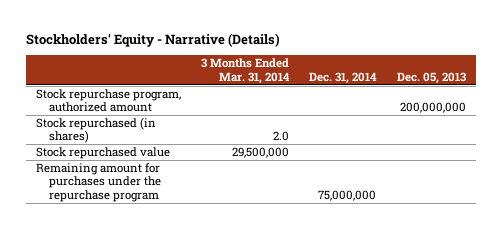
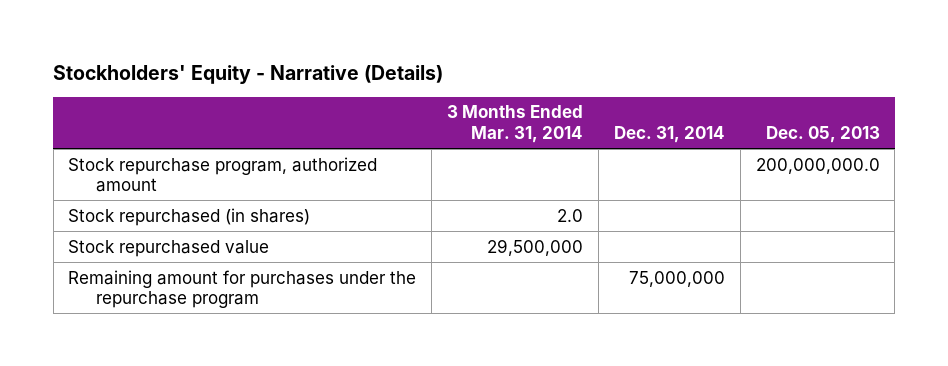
- Stock repurchase program, authorized amount | | | 200,000,000
+ Stock repurchase program, authorized amount | | | 200,000,000.0

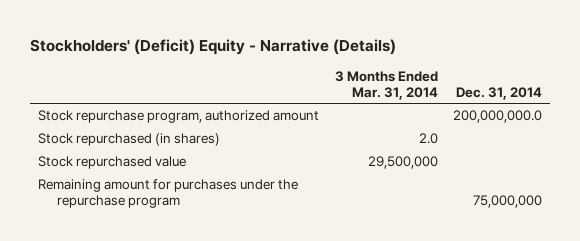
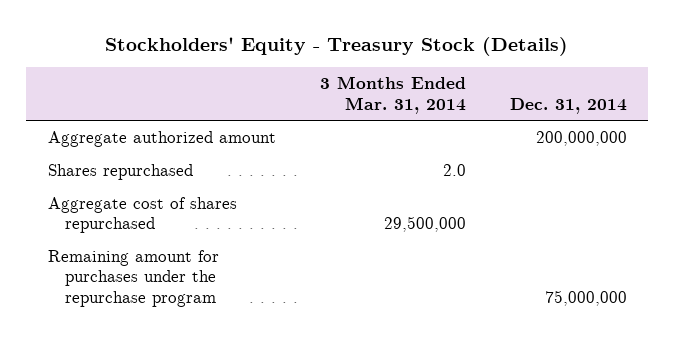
- Stockholders' (Deficit) Equity - Narrative (Details)
+ Stockholders' Equity - Treasury Stock (Details)
- Stock repurchase program, authorized amount | | 200,000,000.0
- Stock repurchased (in shares) | 2.0 |
- Stock repurchased value | 29,500,000 |
+ Aggregate authorized amount | | 200,000,000
+ Shares repurchased | 2.0 |
+ Aggregate cost of shares repurchased | 29,500,000 |

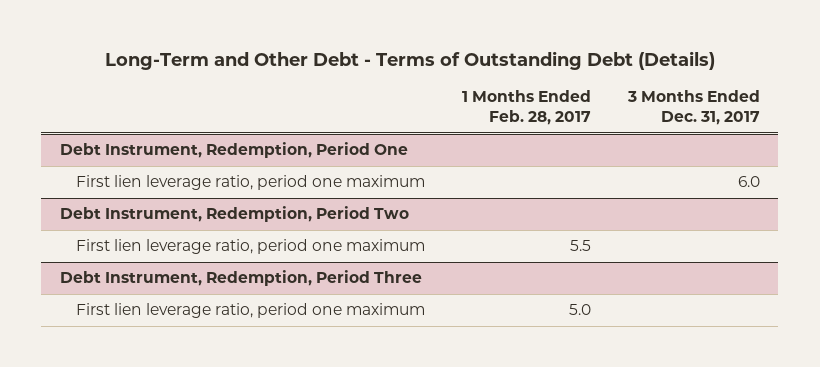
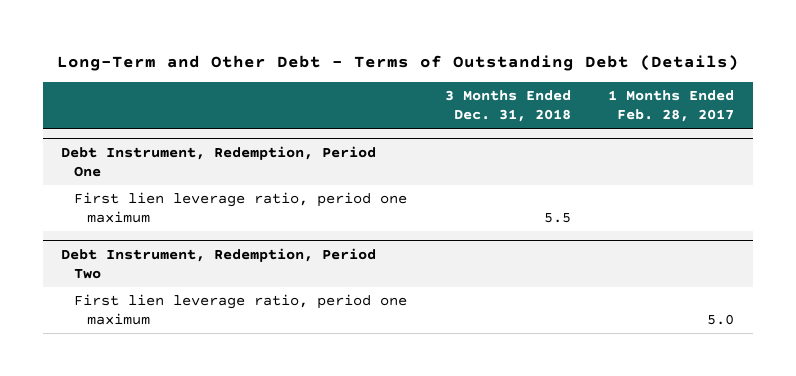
- | 1 Months Ended Feb. 28, 2017 | 3 Months Ended Dec. 31, 2017
+ | 3 Months Ended Dec. 31, 2018 | 1 Months Ended Feb. 28, 2017
@ Debt Instrument, Redemption, Period Two
- First lien leverage ratio, period one maximum | 5.5 |
- Debt Instrument, Redemption, Period Three
- First lien leverage ratio, period one maximum | 5.0 |
@ Debt Instrument, Redemption, Period Two
+ First lien leverage ratio, period one maximum | | 5.0

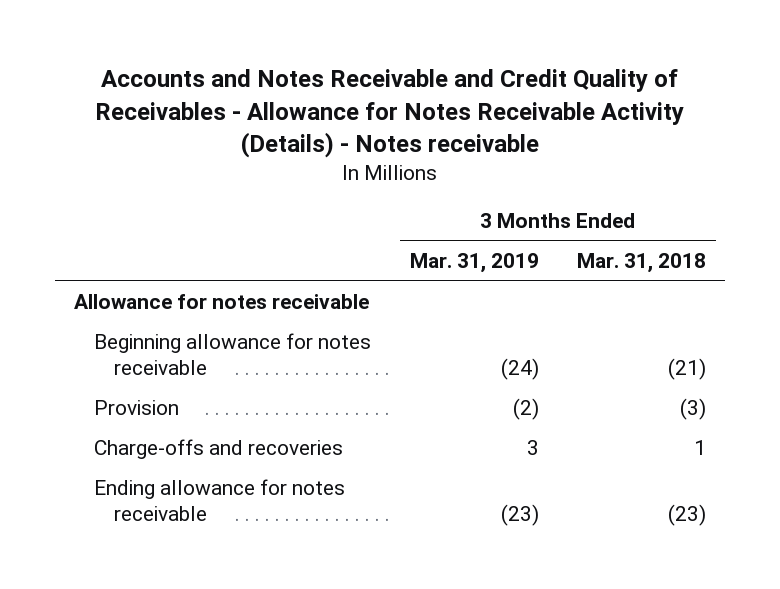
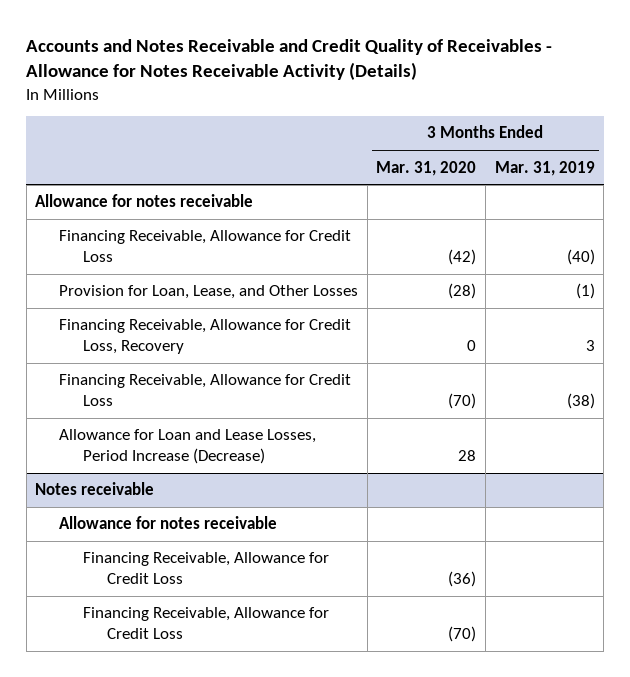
- Accounts and Notes Receivable and Credit Quality of Receivables - Allowance for Notes Receivable Activity (Details) - Notes receivable
+ Accounts and Notes Receivable and Credit Quality of Receivables - Allowance for Notes Receivable Activity (Details)
- | 3 Months Ended Mar. 31, 2019 | 3 Months Ended Mar. 31, 2018
+ | 3 Months Ended Mar. 31, 2020 | 3 Months Ended Mar. 31, 2019
- Beginning allowance for notes receivable | (24) | (21)
- Provision | (2) | (3)
- Charge-offs and recoveries | 3 | 1
- Ending allowance for notes receivable | (23) | (23)
+ Financing Receivable, Allowance for Credit Loss | (42) | (40)
+ Provision for Loan, Lease, and Other Losses | (28) | (1)
+ Financing Receivable, Allowance for Credit Loss, Recovery | 0 | 3
+ Financing Receivable, Allowance for Credit Loss | (70) | (38)
+ Allowance for Loan and Lease Losses, Period Increase (Decrease) | 28 |
+ Notes receivable
+ Allowance for notes receivable
+ Financing Receivable, Allowance for Credit Loss | (36) |
+ Financing Receivable, Allowance for Credit Loss | (70) |

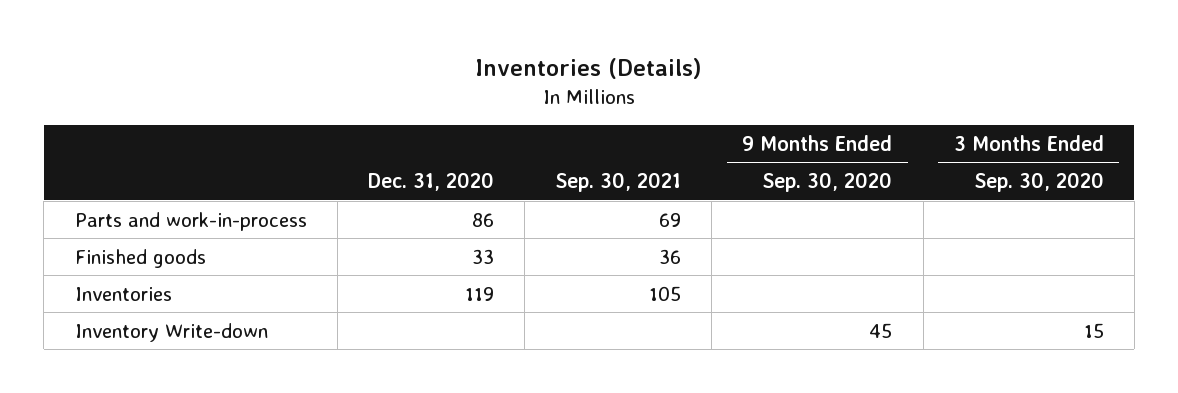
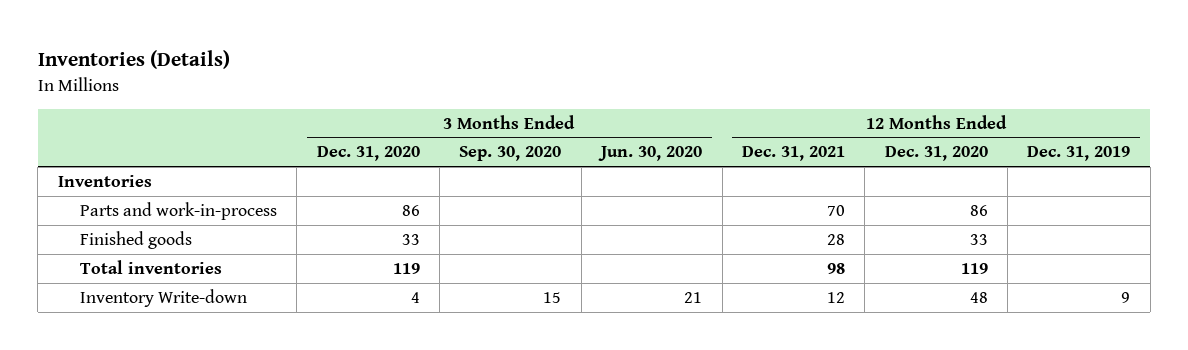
- | Dec. 31, 2020 | Sep. 30, 2021 | 9 Months Ended Sep. 30, 2020 | 3 Months Ended Sep. 30, 2020
+ | 3 Months Ended Dec. 31, 2020 | 3 Months Ended Sep. 30, 2020 | 3 Months Ended Jun. 30, 2020 | 12 Months Ended Dec. 31, 2021 | 12 Months Ended Dec. 31, 2020 | 12 Months Ended Dec. 31, 2019
moved up: Inventories
+ Total inventories | 119 | | | 98 | 119 |

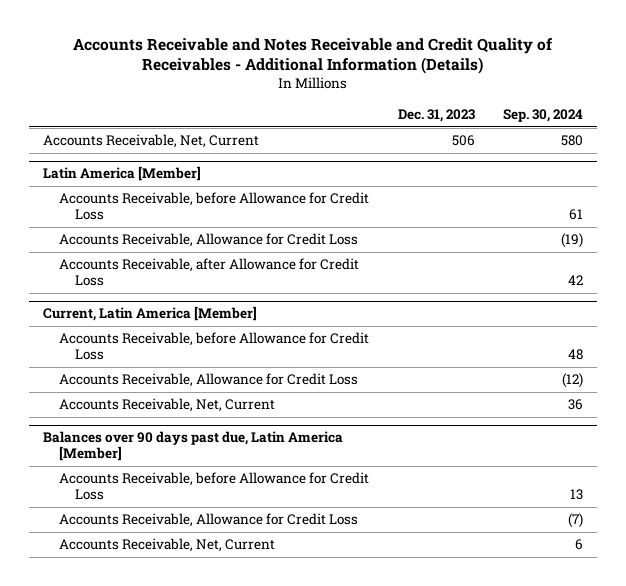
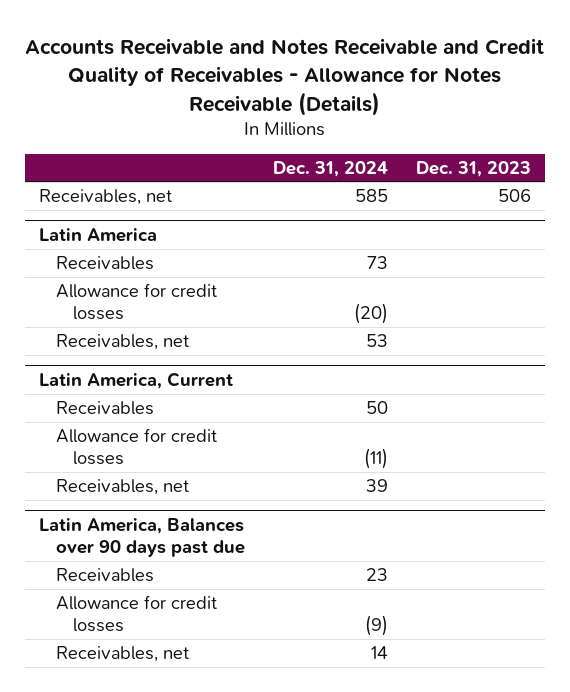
- Accounts Receivable and Notes Receivable and Credit Quality of Receivables - Additional Information (Details)
+ Accounts Receivable and Notes Receivable and Credit Quality of Receivables - Allowance for Notes Receivable (Details)
- | Dec. 31, 2023 | Sep. 30, 2024
+ | Dec. 31, 2024 | Dec. 31, 2023
- Accounts Receivable, Net, Current | 506 | 580
- Latin America [Member]
- Accounts Receivable, before Allowance for Credit Loss | | 61
- Accounts Receivable, Allowance for Credit Loss | | (19)
- Accounts Receivable, after Allowance for Credit Loss | | 42
- Current, Latin America [Member]
- Accounts Receivable, before Allowance for Credit Loss | | 48
- Accounts Receivable, Allowance for Credit Loss | | (12)
- Accounts Receivable, Net, Current | | 36
- Balances over 90 days past due, Latin America [Member]
- Accounts Receivable, before Allowance for Credit Loss | | 13
- Accounts Receivable, Allowance for Credit Loss | | (7)
- Accounts Receivable, Net, Current | | 6
+ Receivables, net | 585 | 506
+ Latin America
+ Receivables | 73 |
+ Allowance for credit losses | (20) |
+ Receivables, net | 53 |
+ Latin America, Current
+ Receivables | 50 |
+ Allowance for credit losses | (11) |
+ Receivables, net | 39 |
+ Latin America, Balances over 90 days past due
+ Receivables | 23 |
+ Allowance for credit losses | (9) |
+ Receivables, net | 14 |

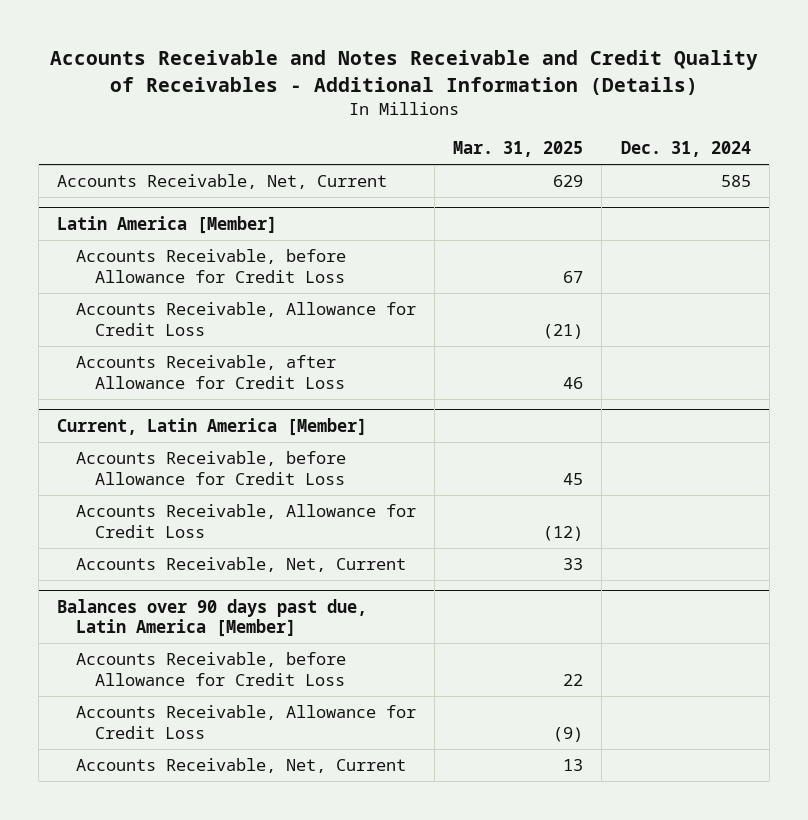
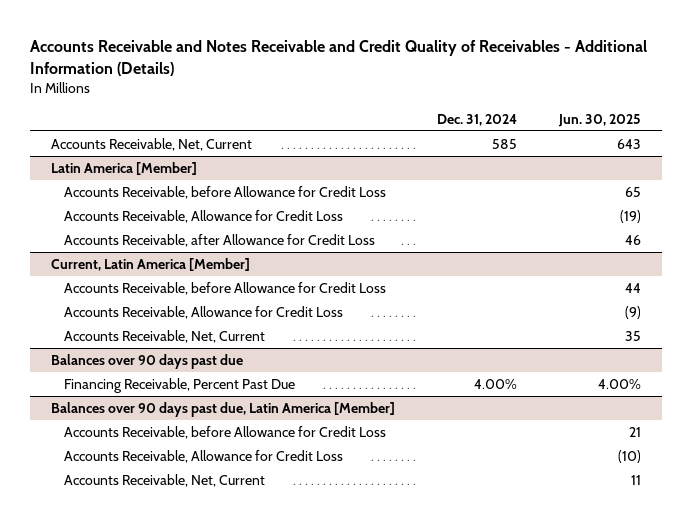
- | Mar. 31, 2025 | Dec. 31, 2024
+ | Dec. 31, 2024 | Jun. 30, 2025
+ Balances over 90 days past due
+ Financing Receivable, Percent Past Due | 4.00% | 4.00%

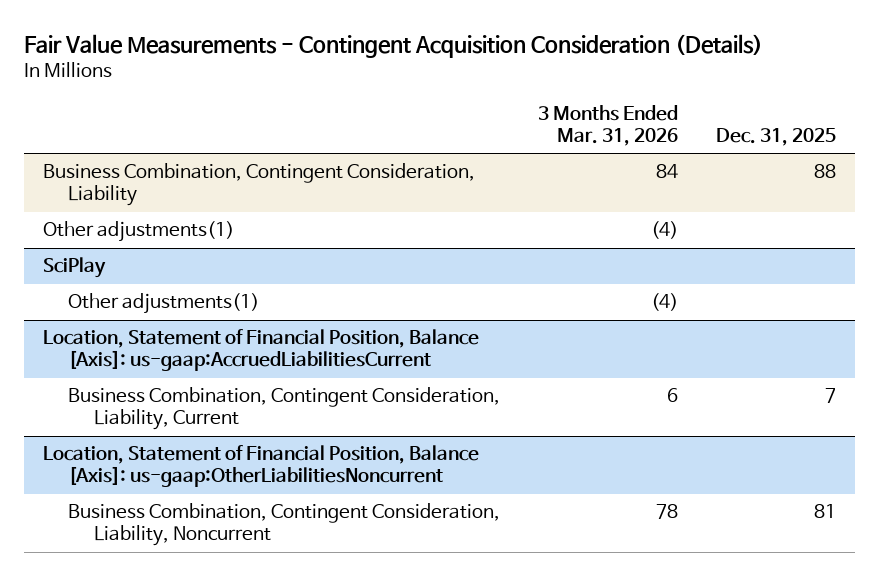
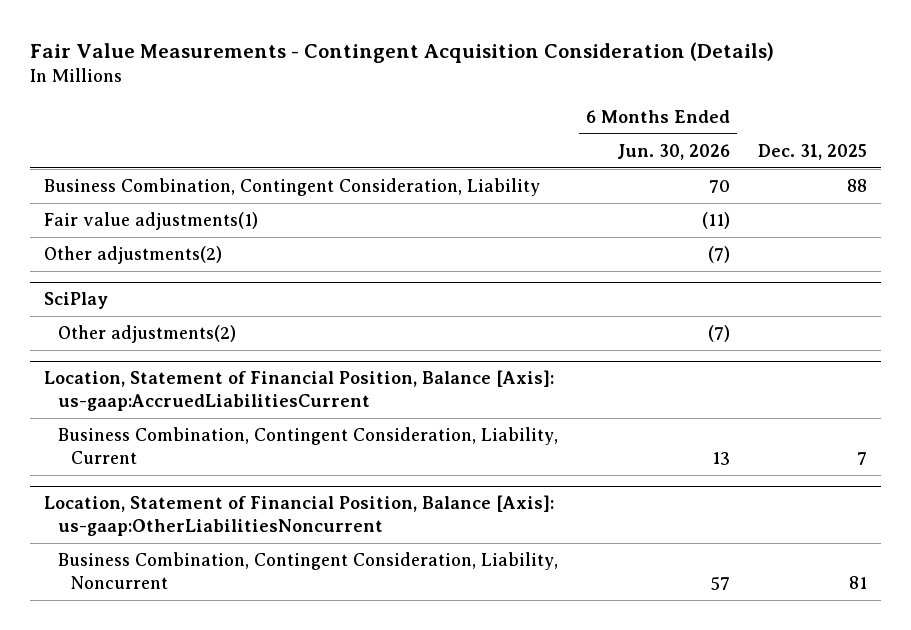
- | 3 Months Ended Mar. 31, 2026 | Dec. 31, 2025
+ | 6 Months Ended Jun. 30, 2026 | Dec. 31, 2025
- Other adjustments(1) | (4) |
+ Fair value adjustments(1) | (11) |
+ Other adjustments(2) | (7) |
@ SciPlay
- Other adjustments(1) | (4) |
+ Other adjustments(2) | (7) |

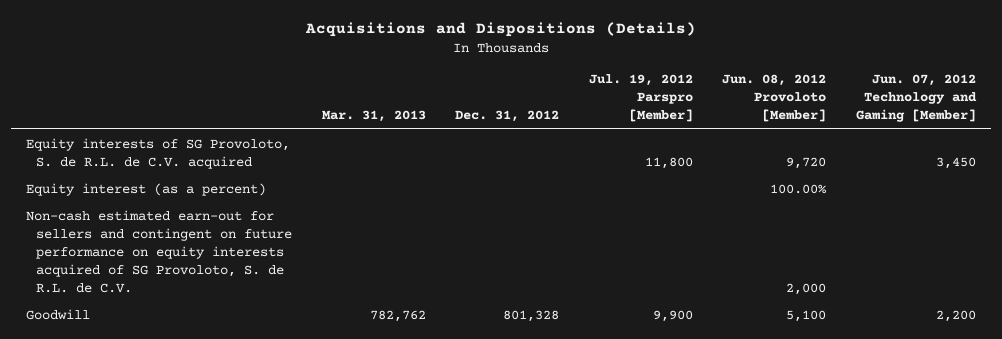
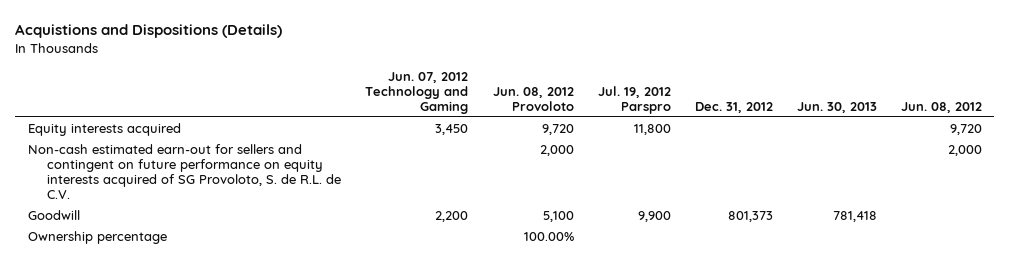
- Acquisitions and Dispositions (Details)
+ Acquistions and Dispositions (Details)
- | Mar. 31, 2013 | Dec. 31, 2012 | Jul. 19, 2012 Parspro [Member] | Jun. 08, 2012 Provoloto [Member] | Jun. 07, 2012 Technology and Gaming [Member]
+ | Jun. 07, 2012 Technology and Gaming | Jun. 08, 2012 Provoloto | Jul. 19, 2012 Parspro | Dec. 31, 2012 | Jun. 30, 2013 | Jun. 08, 2012
- Equity interests of SG Provoloto, S. de R.L. de C.V. acquired | | | 11,800 | 9,720 | 3,450
- Equity interest (as a percent) | | | | 100.00% |
+ Equity interests acquired | 3,450 | 9,720 | 11,800 | | | 9,720
- Goodwill | 782,762 | 801,328 | 9,900 | 5,100 | 2,200
+ Goodwill | 2,200 | 5,100 | 9,900 | 801,373 | 781,418 |
+ Ownership percentage | | 100.00% | | | |

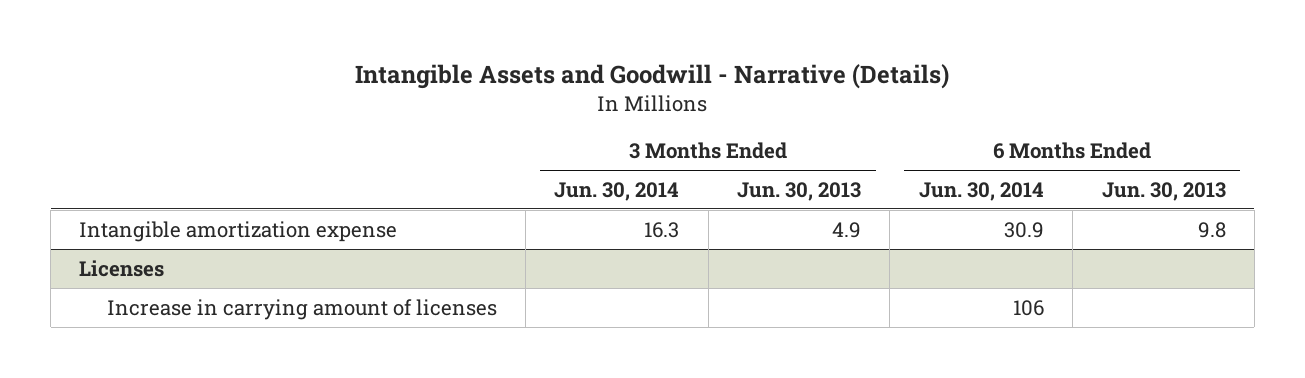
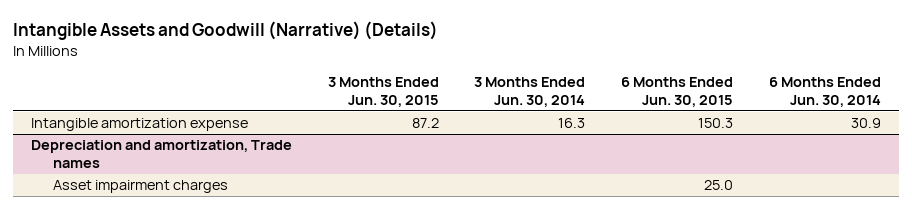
- Intangible Assets and Goodwill - Narrative (Details)
+ Intangible Assets and Goodwill (Narrative) (Details)
- | 3 Months Ended Jun. 30, 2014 | 3 Months Ended Jun. 30, 2013 | 6 Months Ended Jun. 30, 2014 | 6 Months Ended Jun. 30, 2013
+ | 3 Months Ended Jun. 30, 2015 | 3 Months Ended Jun. 30, 2014 | 6 Months Ended Jun. 30, 2015 | 6 Months Ended Jun. 30, 2014
- Licenses
- Increase in carrying amount of licenses | | | 106 |
+ Depreciation and amortization, Trade names
+ Asset impairment charges | | | 25.0 |

